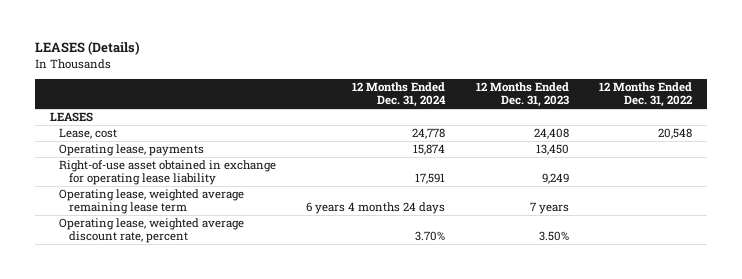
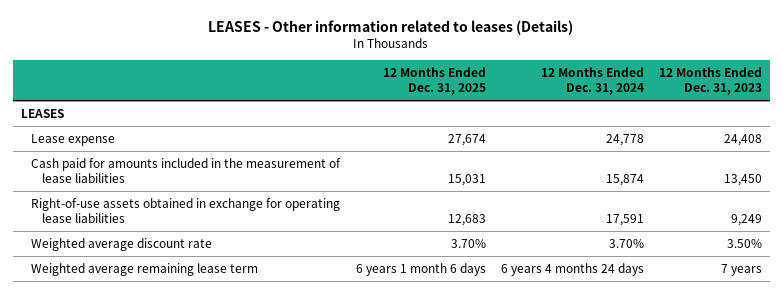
- LEASES (Details)
+ LEASES - Other information related to leases (Details)
- | 12 Months Ended Dec. 31, 2024 | 12 Months Ended Dec. 31, 2023 | 12 Months Ended Dec. 31, 2022
+ | 12 Months Ended Dec. 31, 2025 | 12 Months Ended Dec. 31, 2024 | 12 Months Ended Dec. 31, 2023
- Lease, cost | 24,778 | 24,408 | 20,548
- Operating lease, payments | 15,874 | 13,450 |
- Right-of-use asset obtained in exchange for operating lease liability | 17,591 | 9,249 |
- Operating lease, weighted average remaining lease term | 6 years 4 months 24 days | 7 years |
- Operating lease, weighted average discount rate, percent | 3.70% | 3.50% |
+ Lease expense | 27,674 | 24,778 | 24,408
+ Cash paid for amounts included in the measurement of lease liabilities | 15,031 | 15,874 | 13,450
+ Right-of-use assets obtained in exchange for operating lease liabilities | 12,683 | 17,591 | 9,249
+ Weighted average discount rate | 3.70% | 3.70% | 3.50%
+ Weighted average remaining lease term | 6 years 1 month 6 days | 6 years 4 months 24 days | 7 years

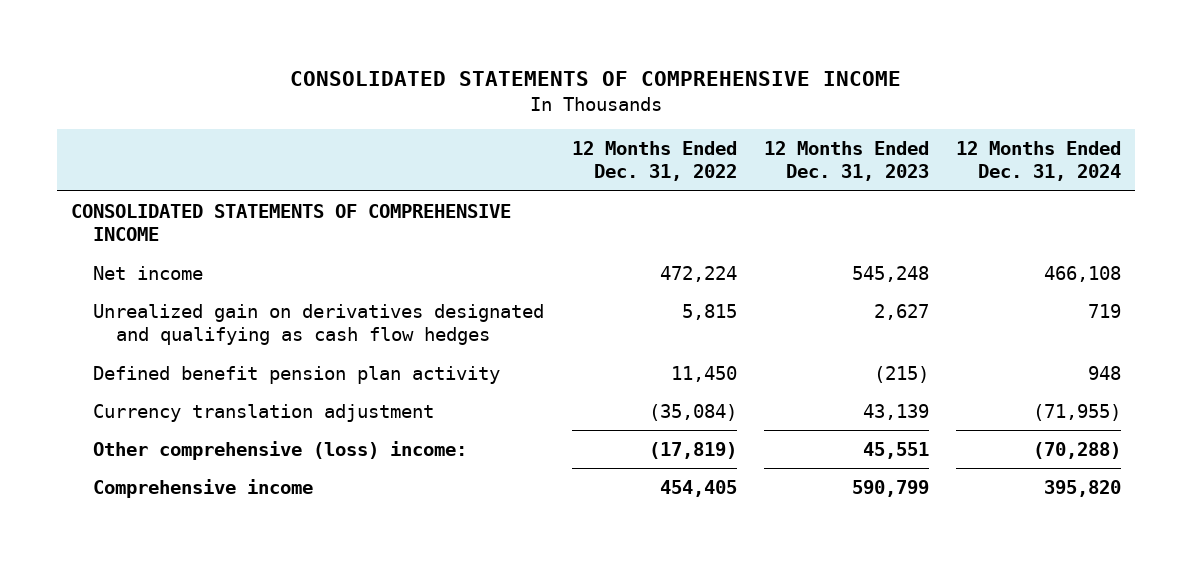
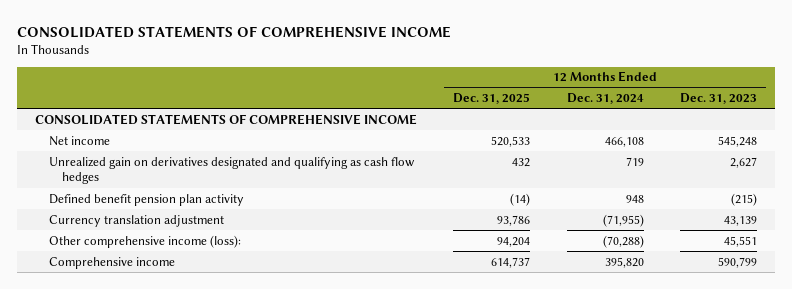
- | 12 Months Ended Dec. 31, 2022 | 12 Months Ended Dec. 31, 2023 | 12 Months Ended Dec. 31, 2024
+ | 12 Months Ended Dec. 31, 2025 | 12 Months Ended Dec. 31, 2024 | 12 Months Ended Dec. 31, 2023
- Other comprehensive (loss) income: | (17,819) | 45,551 | (70,288)
+ Other comprehensive income (loss): | 94,204 | (70,288) | 45,551

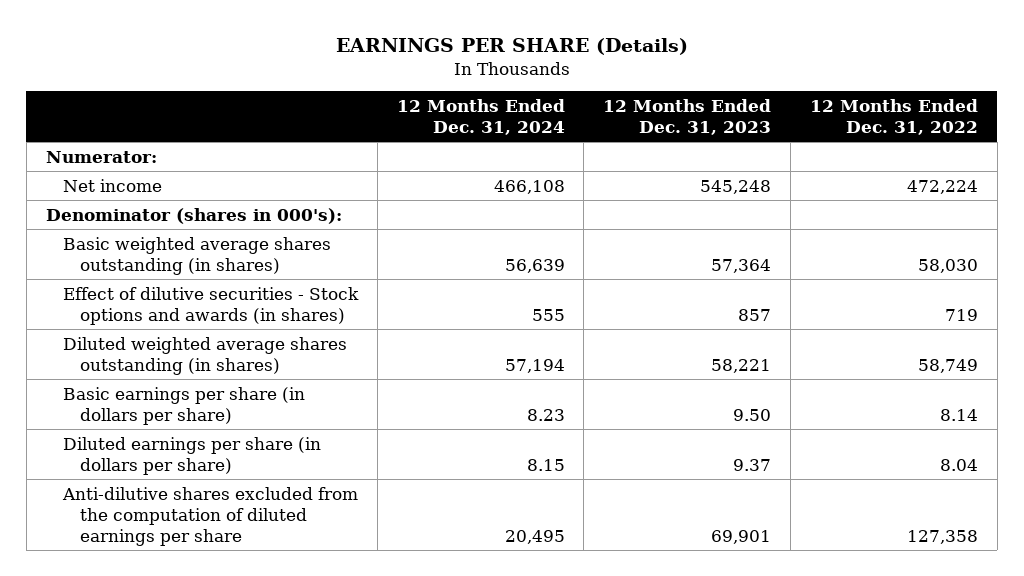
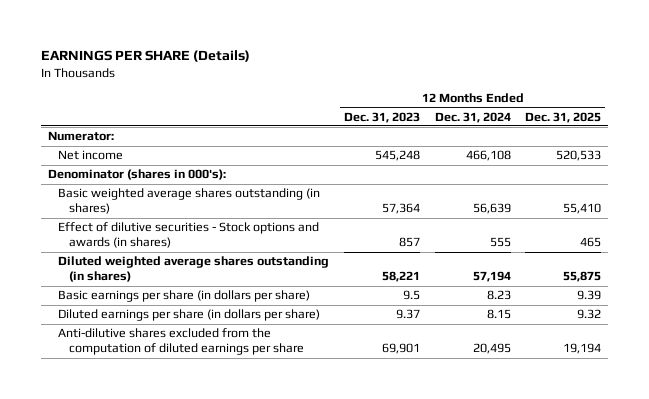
- | 12 Months Ended Dec. 31, 2024 | 12 Months Ended Dec. 31, 2023 | 12 Months Ended Dec. 31, 2022
+ | 12 Months Ended Dec. 31, 2023 | 12 Months Ended Dec. 31, 2024 | 12 Months Ended Dec. 31, 2025
- Basic earnings per share (in dollars per share) | 8.23 | 9.50 | 8.14
+ Basic earnings per share (in dollars per share) | 9.5 | 8.23 | 9.39

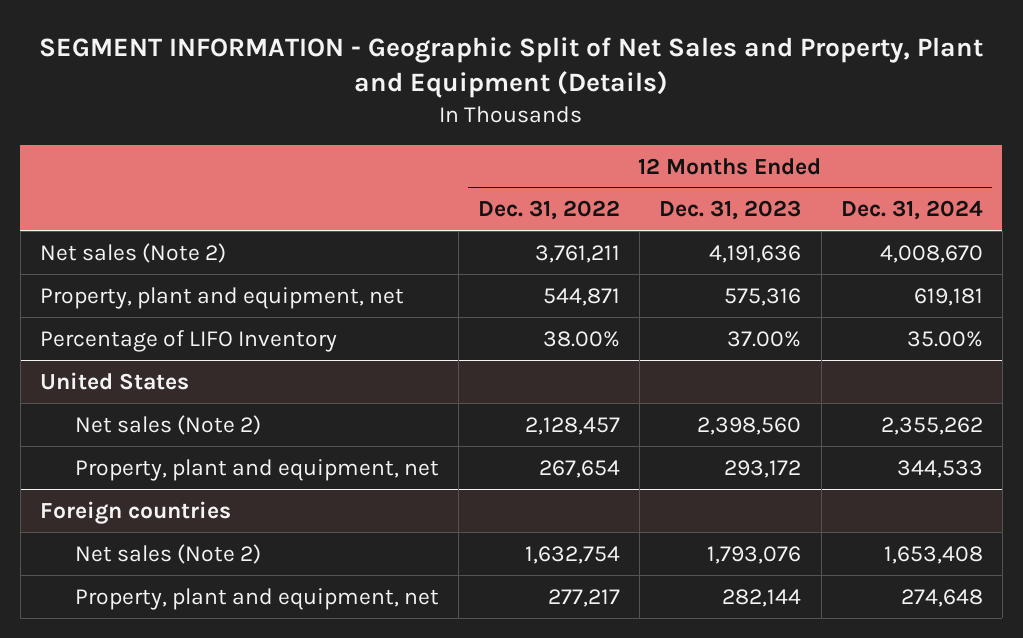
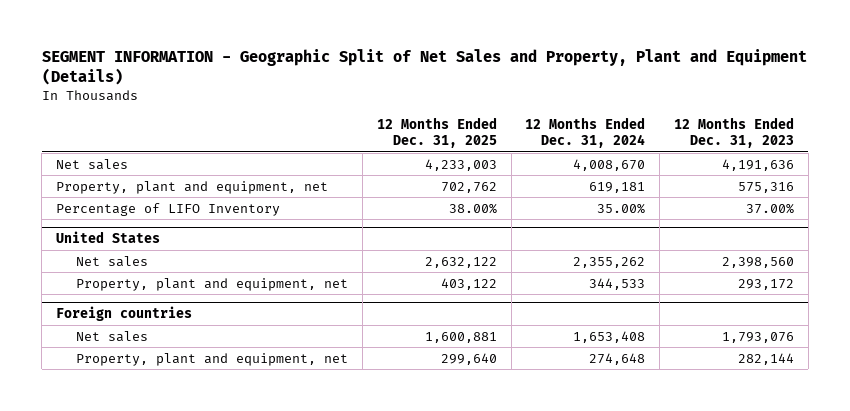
- | 12 Months Ended Dec. 31, 2022 | 12 Months Ended Dec. 31, 2023 | 12 Months Ended Dec. 31, 2024
+ | 12 Months Ended Dec. 31, 2025 | 12 Months Ended Dec. 31, 2024 | 12 Months Ended Dec. 31, 2023
- Net sales (Note 2) | 3,761,211 | 4,191,636 | 4,008,670
+ Net sales | 4,233,003 | 4,008,670 | 4,191,636
@ United States
- Net sales (Note 2) | 2,128,457 | 2,398,560 | 2,355,262
+ Net sales | 2,632,122 | 2,355,262 | 2,398,560
@ Foreign countries
- Net sales (Note 2) | 1,632,754 | 1,793,076 | 1,653,408
+ Net sales | 1,600,881 | 1,653,408 | 1,793,076

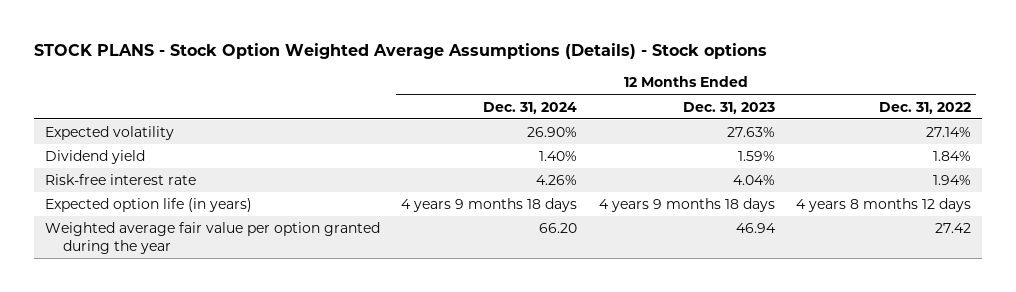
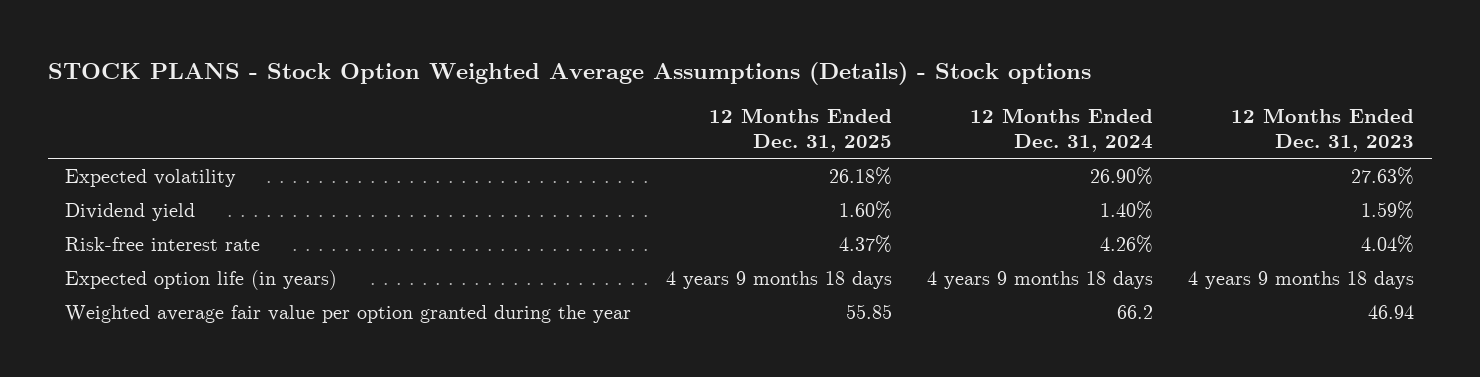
- | 12 Months Ended Dec. 31, 2024 | 12 Months Ended Dec. 31, 2023 | 12 Months Ended Dec. 31, 2022
+ | 12 Months Ended Dec. 31, 2025 | 12 Months Ended Dec. 31, 2024 | 12 Months Ended Dec. 31, 2023
- Weighted average fair value per option granted during the year | 66.20 | 46.94 | 27.42
+ Weighted average fair value per option granted during the year | 55.85 | 66.2 | 46.94

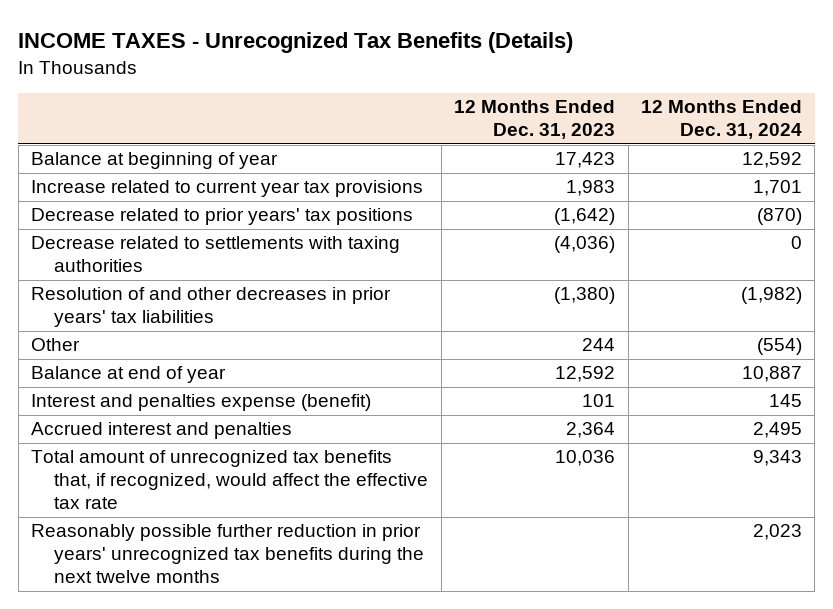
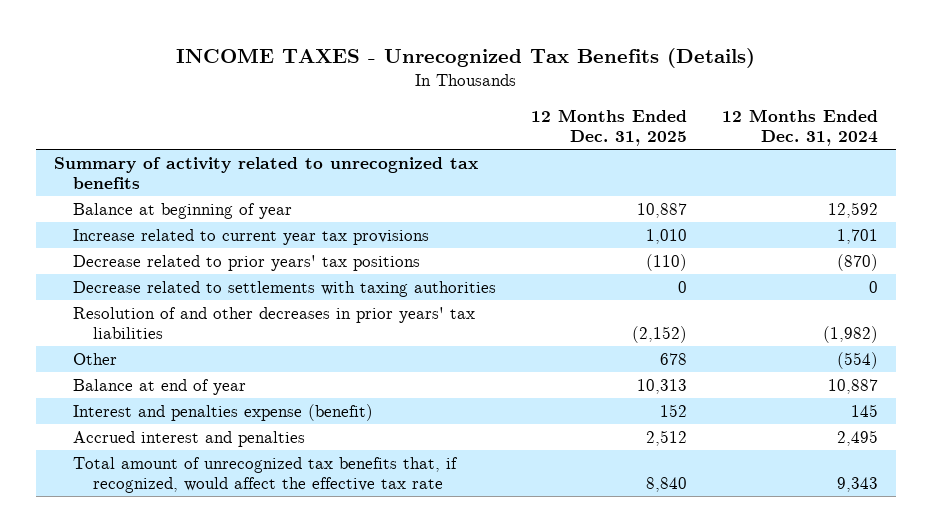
- | 12 Months Ended Dec. 31, 2023 | 12 Months Ended Dec. 31, 2024
+ | 12 Months Ended Dec. 31, 2025 | 12 Months Ended Dec. 31, 2024
+ Summary of activity related to unrecognized tax benefits
- Reasonably possible further reduction in prior years' unrecognized tax benefits during the next twelve months | | 2,023

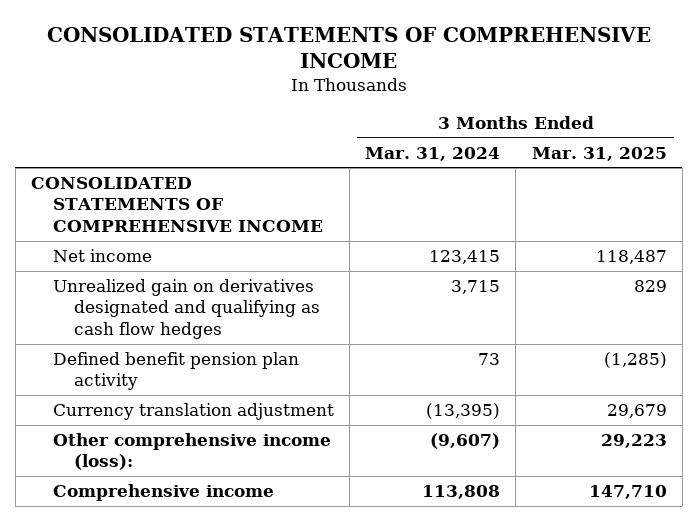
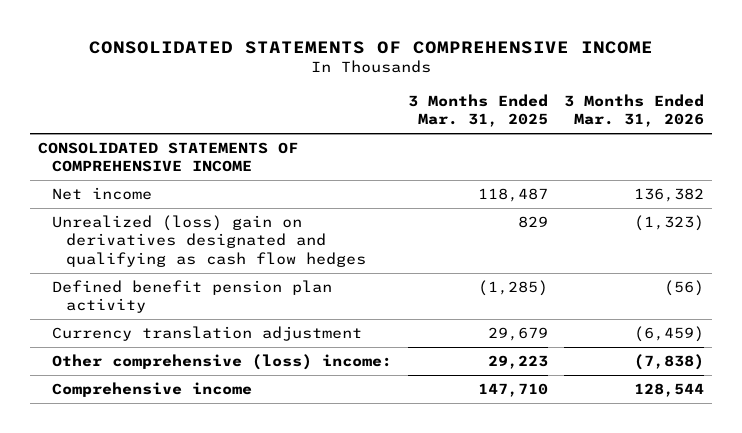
- | 3 Months Ended Mar. 31, 2024 | 3 Months Ended Mar. 31, 2025
+ | 3 Months Ended Mar. 31, 2025 | 3 Months Ended Mar. 31, 2026
- Unrealized gain on derivatives designated and qualifying as cash flow hedges | 3,715 | 829
+ Unrealized (loss) gain on derivatives designated and qualifying as cash flow hedges | 829 | (1,323)
- Other comprehensive income (loss): | (9,607) | 29,223
+ Other comprehensive (loss) income: | 29,223 | (7,838)

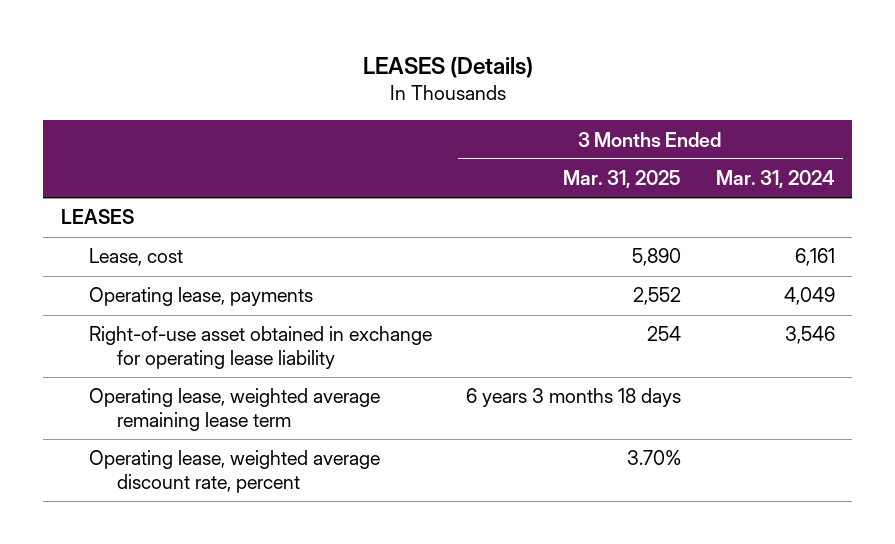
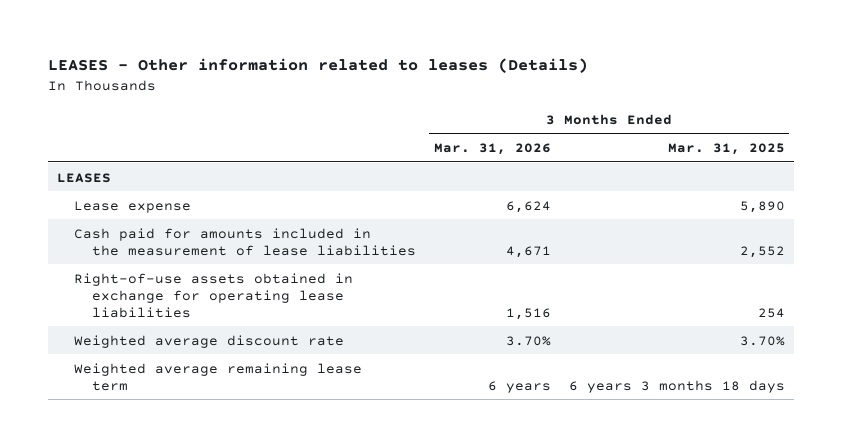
- LEASES (Details)
+ LEASES - Other information related to leases (Details)
- | 3 Months Ended Mar. 31, 2025 | 3 Months Ended Mar. 31, 2024
+ | 3 Months Ended Mar. 31, 2026 | 3 Months Ended Mar. 31, 2025
- Lease, cost | 5,890 | 6,161
- Operating lease, payments | 2,552 | 4,049
- Right-of-use asset obtained in exchange for operating lease liability | 254 | 3,546
- Operating lease, weighted average remaining lease term | 6 years 3 months 18 days |
- Operating lease, weighted average discount rate, percent | 3.70% |
+ Lease expense | 6,624 | 5,890
+ Cash paid for amounts included in the measurement of lease liabilities | 4,671 | 2,552
+ Right-of-use assets obtained in exchange for operating lease liabilities | 1,516 | 254
+ Weighted average discount rate | 3.70% | 3.70%
+ Weighted average remaining lease term | 6 years | 6 years 3 months 18 days

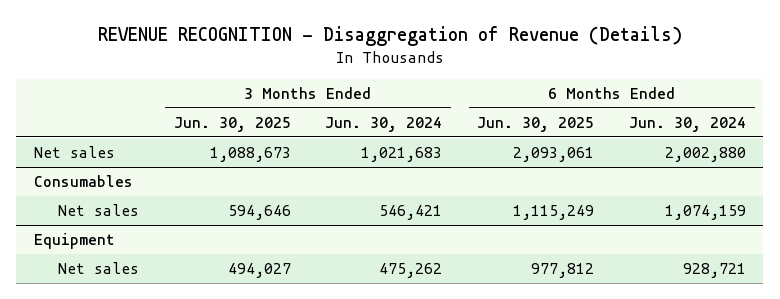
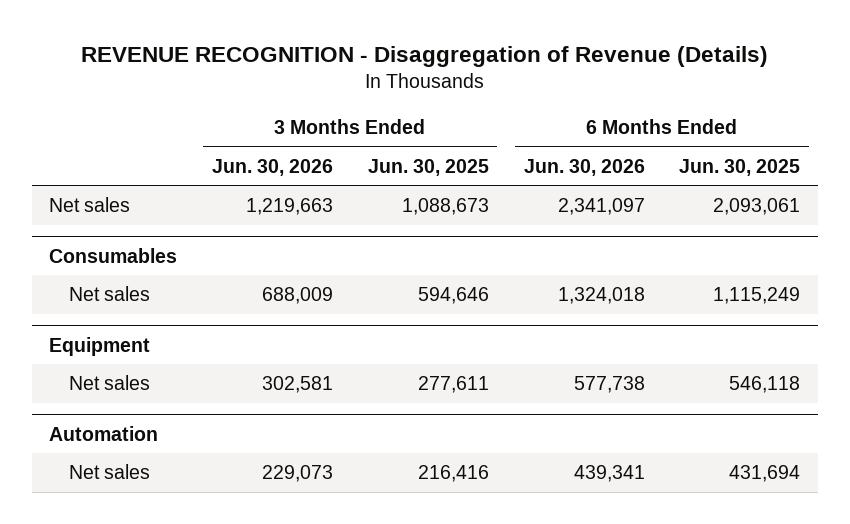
- | 3 Months Ended Jun. 30, 2025 | 3 Months Ended Jun. 30, 2024 | 6 Months Ended Jun. 30, 2025 | 6 Months Ended Jun. 30, 2024
+ | 3 Months Ended Jun. 30, 2026 | 3 Months Ended Jun. 30, 2025 | 6 Months Ended Jun. 30, 2026 | 6 Months Ended Jun. 30, 2025
@ Equipment
- Net sales | 494,027 | 475,262 | 977,812 | 928,721
+ Net sales | 302,581 | 277,611 | 577,738 | 546,118
+ Automation
+ Net sales | 229,073 | 216,416 | 439,341 | 431,694

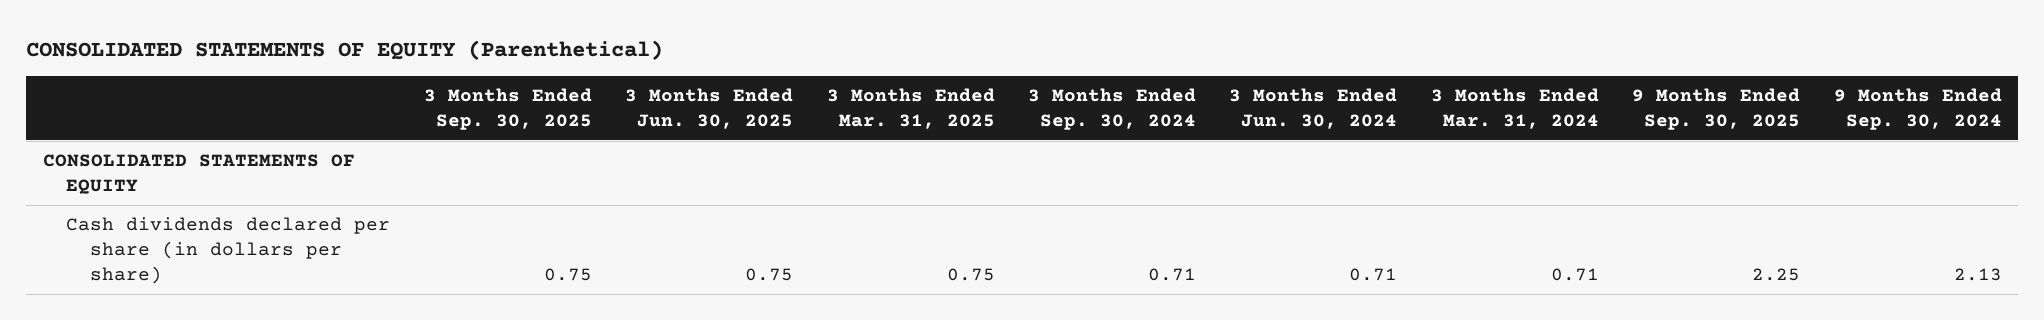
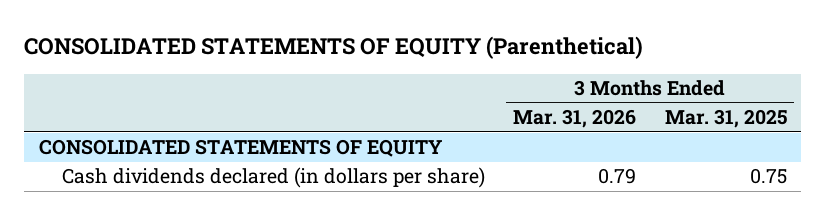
- | 3 Months Ended Sep. 30, 2025 | 3 Months Ended Jun. 30, 2025 | 3 Months Ended Mar. 31, 2025 | 3 Months Ended Sep. 30, 2024 | 3 Months Ended Jun. 30, 2024 | 3 Months Ended Mar. 31, 2024 | 9 Months Ended Sep. 30, 2025 | 9 Months Ended Sep. 30, 2024
+ | 3 Months Ended Mar. 31, 2026 | 3 Months Ended Mar. 31, 2025
- Cash dividends declared per share (in dollars per share) | 0.75 | 0.75 | 0.75 | 0.71 | 0.71 | 0.71 | 2.25 | 2.13
+ Cash dividends declared (in dollars per share) | 0.79 | 0.75

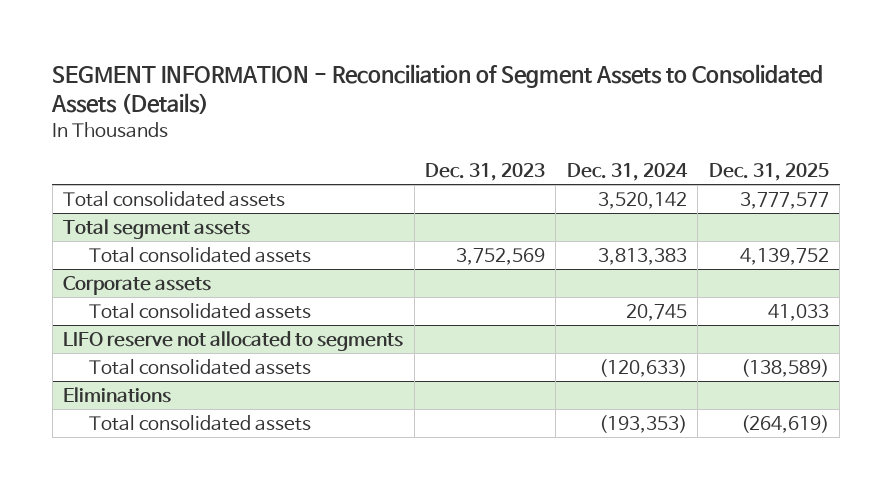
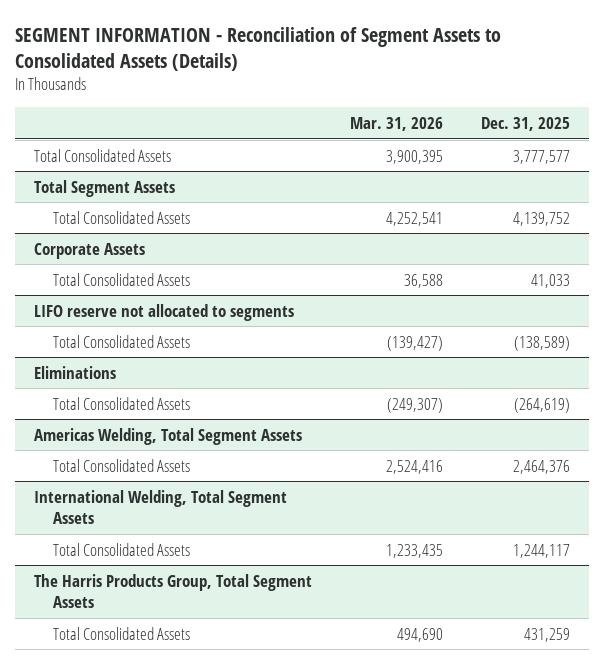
- | Dec. 31, 2023 | Dec. 31, 2024 | Dec. 31, 2025
+ | Mar. 31, 2026 | Dec. 31, 2025
- Total consolidated assets | | 3,520,142 | 3,777,577
- Total segment assets
- Total consolidated assets | 3,752,569 | 3,813,383 | 4,139,752
- Corporate assets
- Total consolidated assets | | 20,745 | 41,033
+ Total Consolidated Assets | 3,900,395 | 3,777,577
+ Total Segment Assets
+ Total Consolidated Assets | 4,252,541 | 4,139,752
+ Corporate Assets
+ Total Consolidated Assets | 36,588 | 41,033
@ LIFO reserve not allocated to segments
- Total consolidated assets | | (120,633) | (138,589)
+ Total Consolidated Assets | (139,427) | (138,589)
@ Eliminations
- Total consolidated assets | | (193,353) | (264,619)
+ Total Consolidated Assets | (249,307) | (264,619)
+ Americas Welding, Total Segment Assets
+ Total Consolidated Assets | 2,524,416 | 2,464,376
+ International Welding, Total Segment Assets
+ Total Consolidated Assets | 1,233,435 | 1,244,117
+ The Harris Products Group, Total Segment Assets
+ Total Consolidated Assets | 494,690 | 431,259

